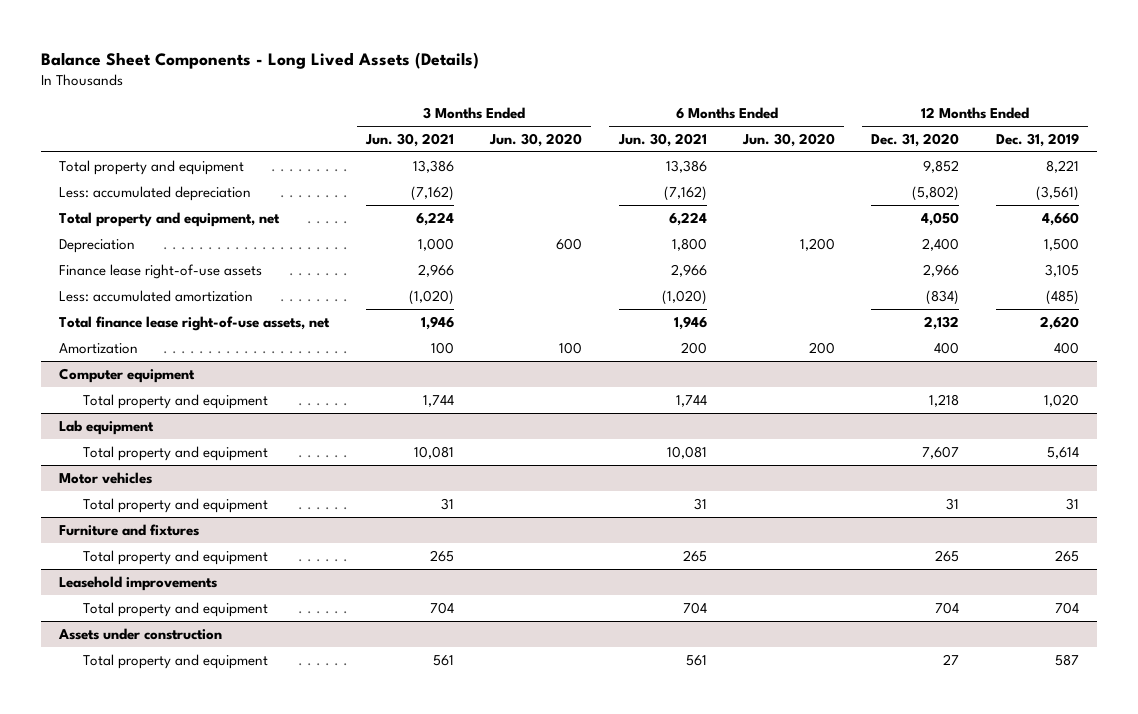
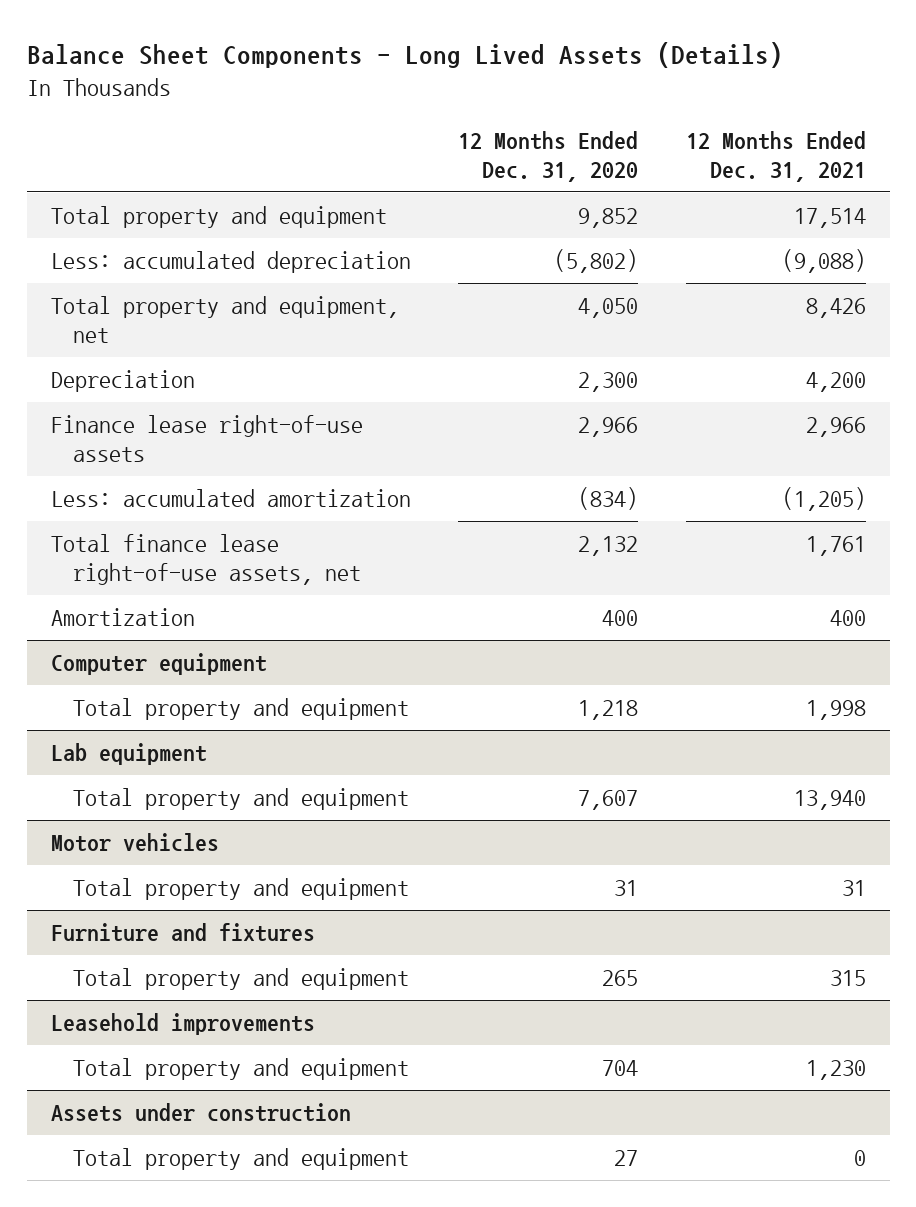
- | 3 Months Ended Jun. 30, 2021 | 3 Months Ended Jun. 30, 2020 | 6 Months Ended Jun. 30, 2021 | 6 Months Ended Jun. 30, 2020 | 12 Months Ended Dec. 31, 2020 | 12 Months Ended Dec. 31, 2019
+ | 12 Months Ended Dec. 31, 2020 | 12 Months Ended Dec. 31, 2021
- Depreciation | 1,000 | 600 | 1,800 | 1,200 | 2,400 | 1,500
+ Depreciation | 2,300 | 4,200

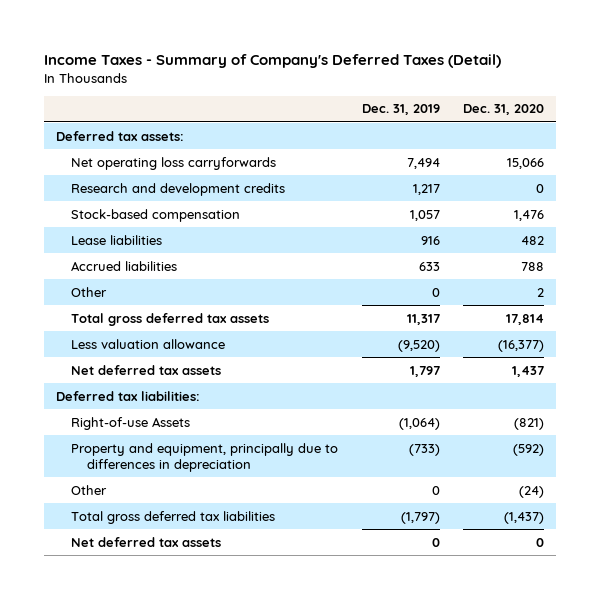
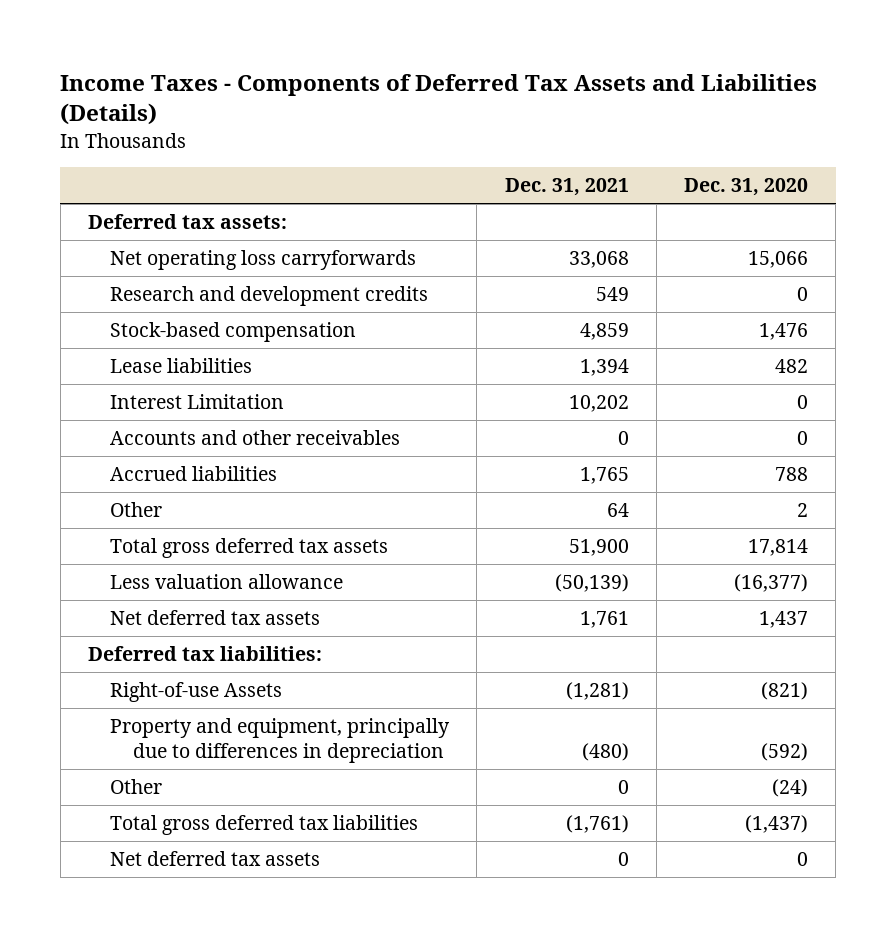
- Income Taxes - Summary of Company's Deferred Taxes (Detail)
+ Income Taxes - Components of Deferred Tax Assets and Liabilities (Details)
- | Dec. 31, 2019 | Dec. 31, 2020
+ | Dec. 31, 2021 | Dec. 31, 2020
+ Interest Limitation | 10,202 | 0
+ Accounts and other receivables | 0 | 0

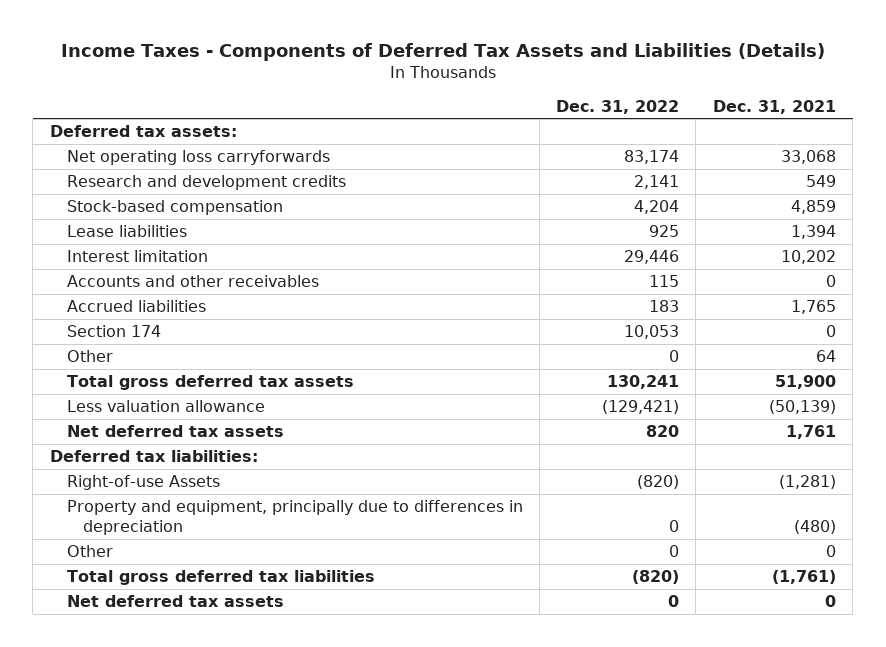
- | Dec. 31, 2021 | Dec. 31, 2020
+ | Dec. 31, 2022 | Dec. 31, 2021
- Interest Limitation | 10,202 | 0
+ Interest limitation | 29,446 | 10,202
+ Section 174 | 10,053 | 0

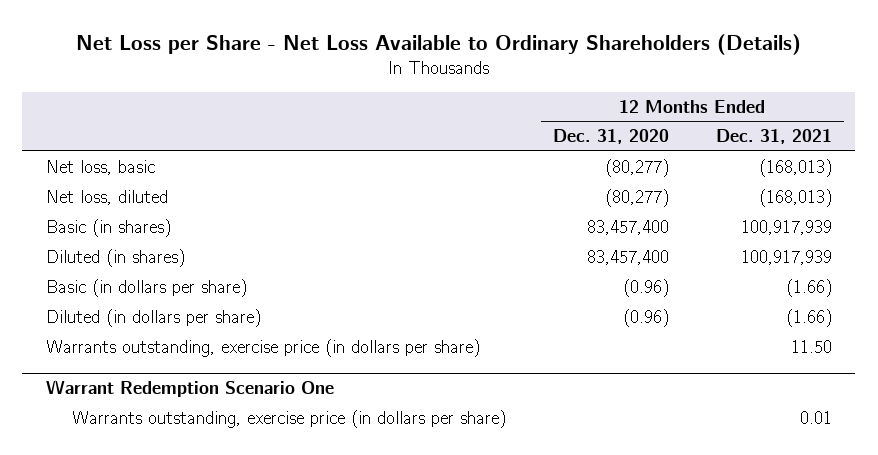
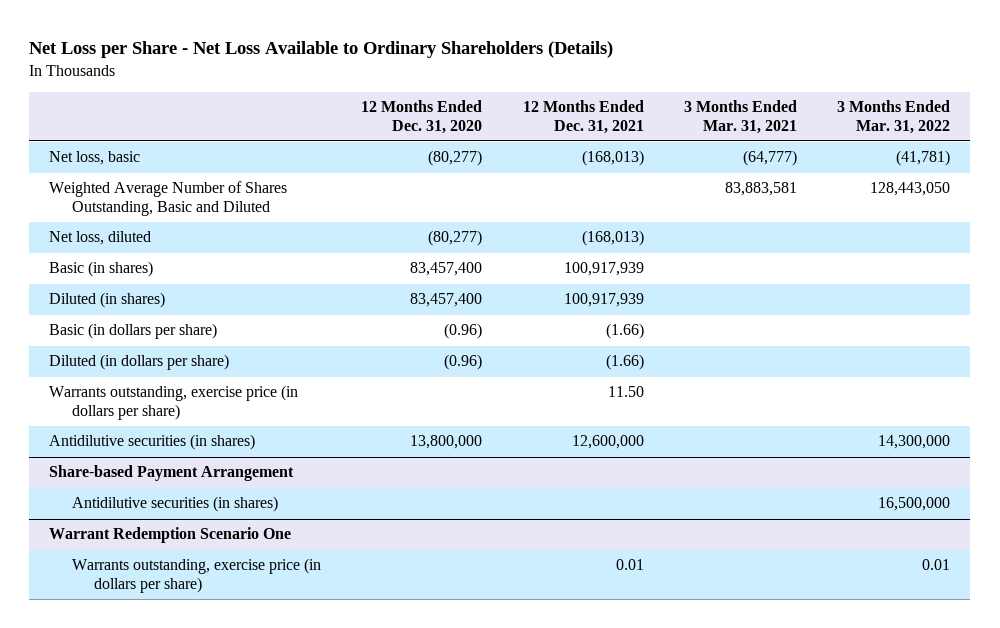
- | 12 Months Ended Dec. 31, 2020 | 12 Months Ended Dec. 31, 2021
+ | 12 Months Ended Dec. 31, 2020 | 12 Months Ended Dec. 31, 2021 | 3 Months Ended Mar. 31, 2021 | 3 Months Ended Mar. 31, 2022
+ Weighted Average Number of Shares Outstanding, Basic and Diluted | | | 83,883,581 | 128,443,050
+ Antidilutive securities (in shares) | 13,800,000 | 12,600,000 | | 14,300,000
+ Share-based Payment Arrangement
+ Antidilutive securities (in shares) | | | | 16,500,000

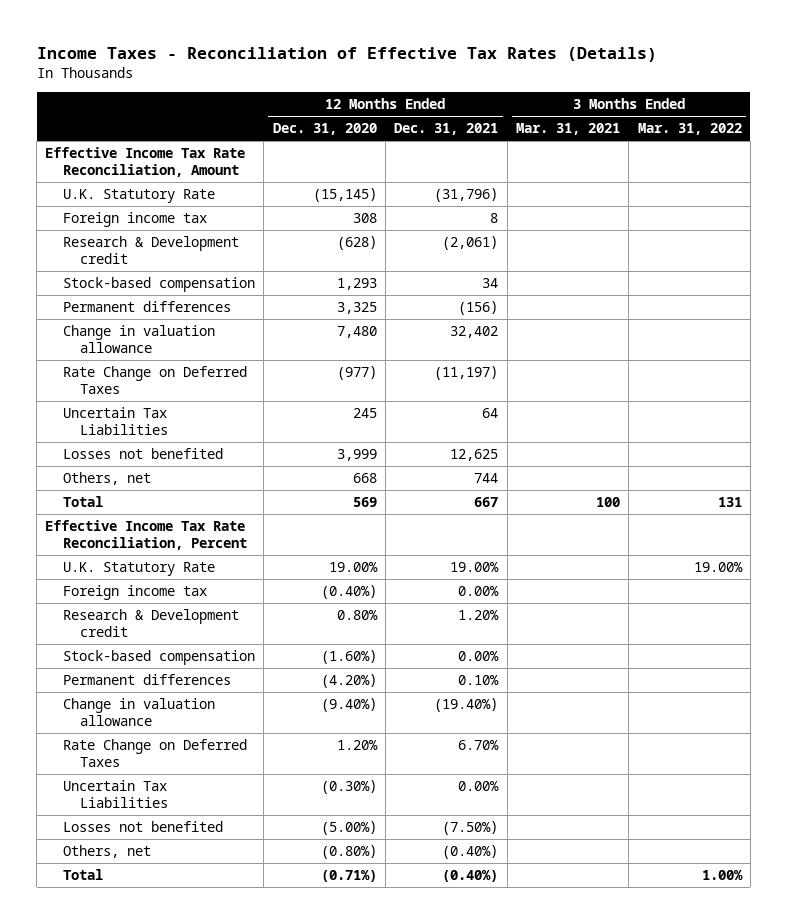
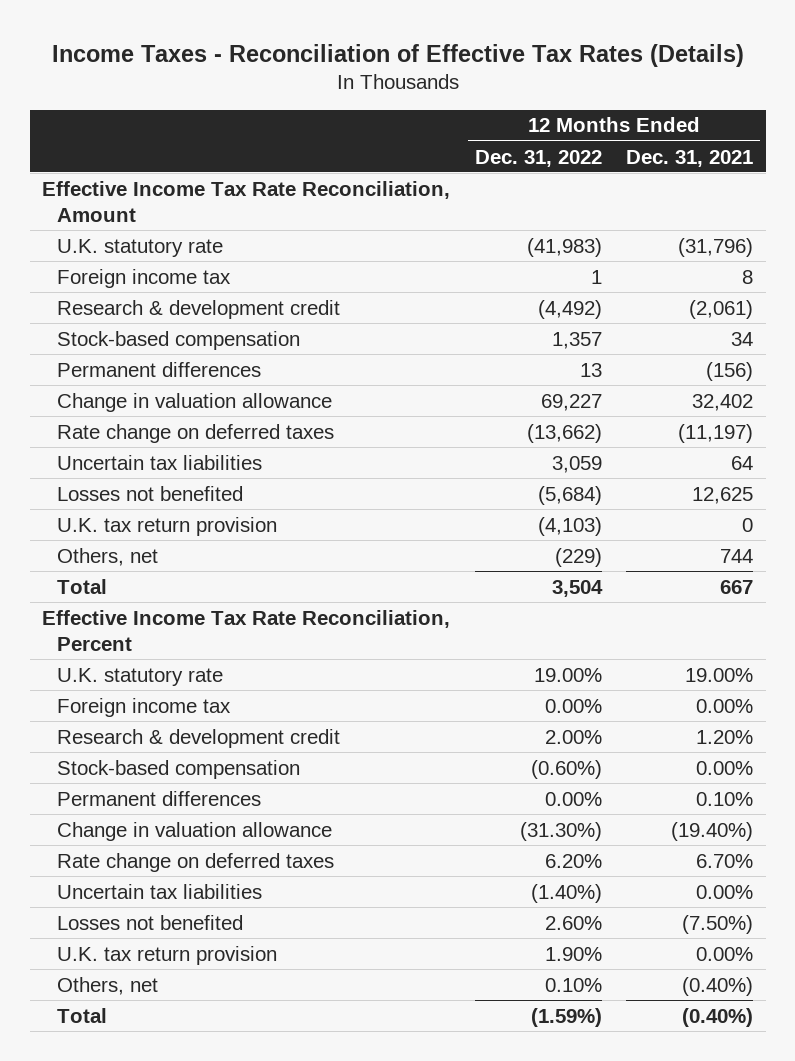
- | 12 Months Ended Dec. 31, 2020 | 12 Months Ended Dec. 31, 2021 | 3 Months Ended Mar. 31, 2021 | 3 Months Ended Mar. 31, 2022
+ | 12 Months Ended Dec. 31, 2022 | 12 Months Ended Dec. 31, 2021
- U.K. Statutory Rate | (15,145) | (31,796) | |
+ U.K. statutory rate | (41,983) | (31,796)
- Research & Development credit | (628) | (2,061) | |
+ Research & development credit | (4,492) | (2,061)
- Rate Change on Deferred Taxes | (977) | (11,197) | |
- Uncertain Tax Liabilities | 245 | 64 | |
+ Rate change on deferred taxes | (13,662) | (11,197)
+ Uncertain tax liabilities | 3,059 | 64
+ U.K. tax return provision | (4,103) | 0
- U.K. Statutory Rate | 19.00% | 19.00% | | 19.00%
+ U.K. statutory rate | 19.00% | 19.00%
- Research & Development credit | 0.80% | 1.20% | |
+ Research & development credit | 2.00% | 1.20%
- Rate Change on Deferred Taxes | 1.20% | 6.70% | |
- Uncertain Tax Liabilities | (0.30%) | 0.00% | |
+ Rate change on deferred taxes | 6.20% | 6.70%
+ Uncertain tax liabilities | (1.40%) | 0.00%
+ U.K. tax return provision | 1.90% | 0.00%

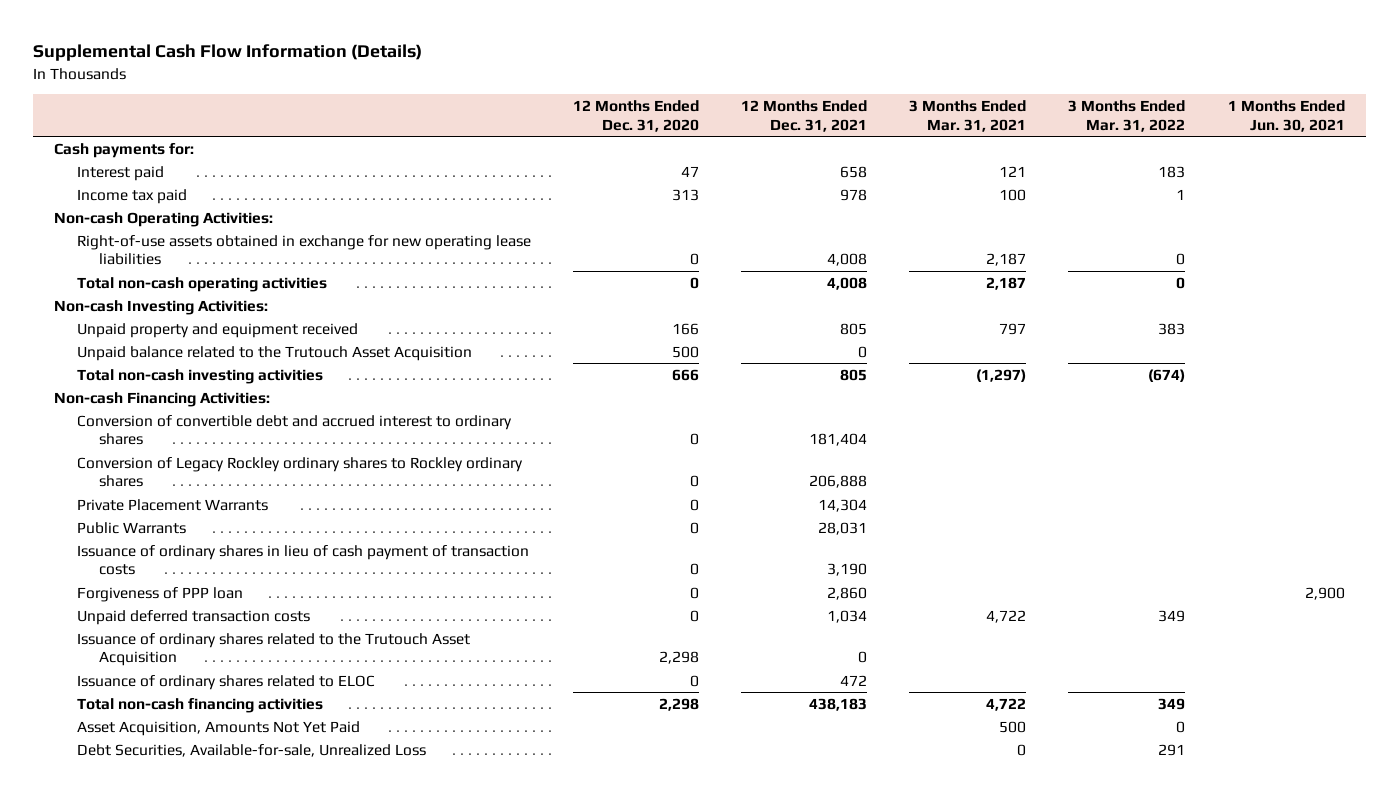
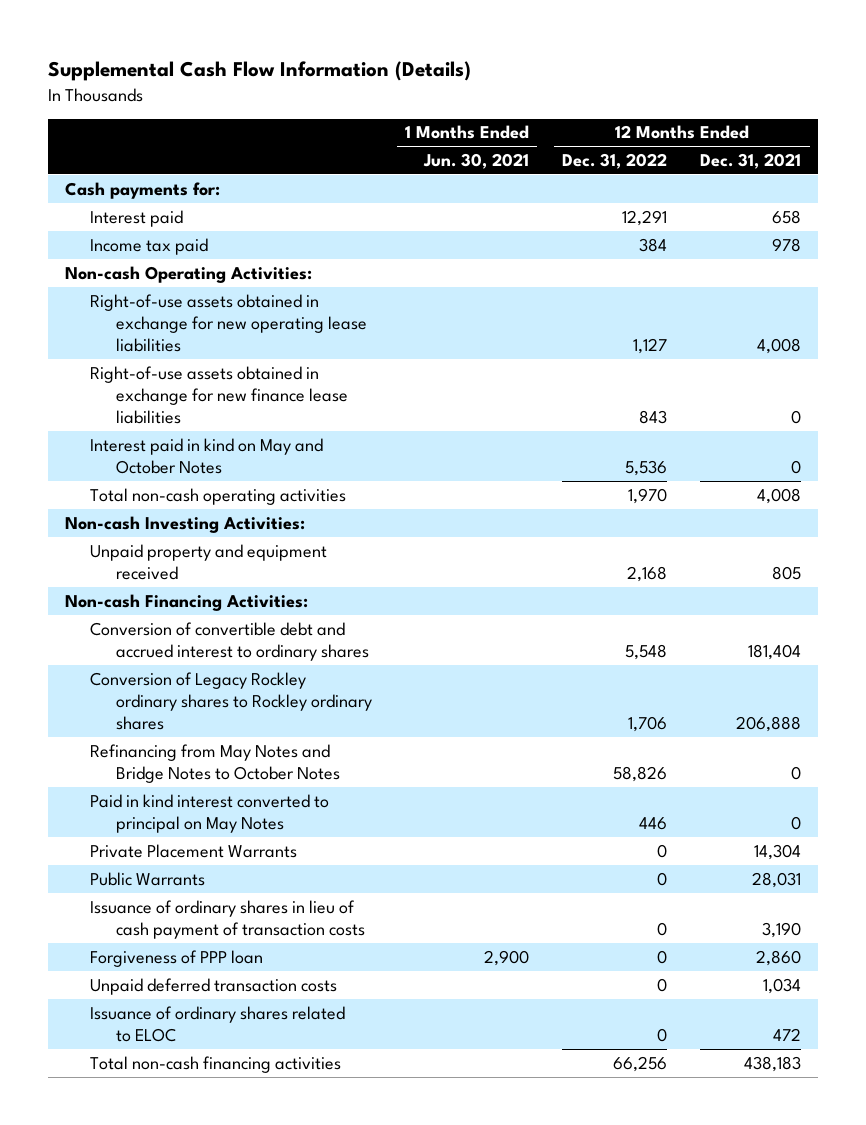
- | 12 Months Ended Dec. 31, 2020 | 12 Months Ended Dec. 31, 2021 | 3 Months Ended Mar. 31, 2021 | 3 Months Ended Mar. 31, 2022 | 1 Months Ended Jun. 30, 2021
+ | 1 Months Ended Jun. 30, 2021 | 12 Months Ended Dec. 31, 2022 | 12 Months Ended Dec. 31, 2021
+ Right-of-use assets obtained in exchange for new finance lease liabilities | | 843 | 0
+ Interest paid in kind on May and October Notes | | 5,536 | 0
- Unpaid balance related to the Trutouch Asset Acquisition | 500 | 0 | | |
- Total non-cash investing activities | 666 | 805 | (1,297) | (674) |
+ Refinancing from May Notes and Bridge Notes to October Notes | | 58,826 | 0
+ Paid in kind interest converted to principal on May Notes | | 446 | 0
- Issuance of ordinary shares related to the Trutouch Asset Acquisition | 2,298 | 0 | | |
- Asset Acquisition, Amounts Not Yet Paid | | | 500 | 0 |
- Debt Securities, Available-for-sale, Unrealized Loss | | | 0 | 291 |

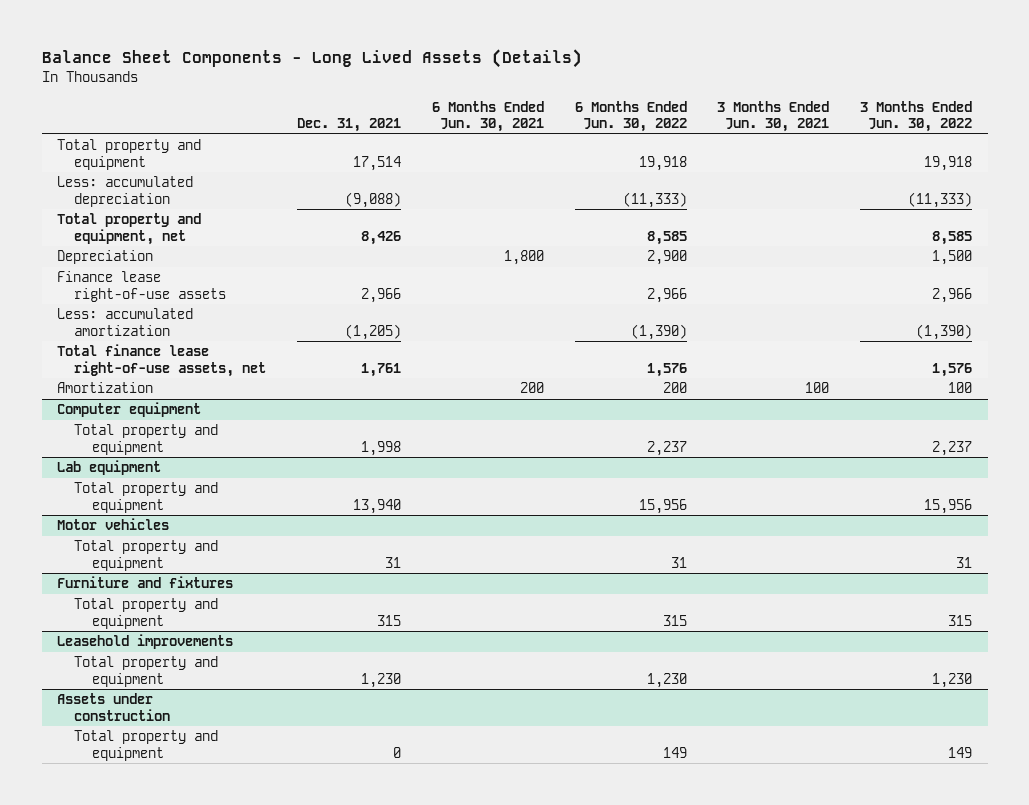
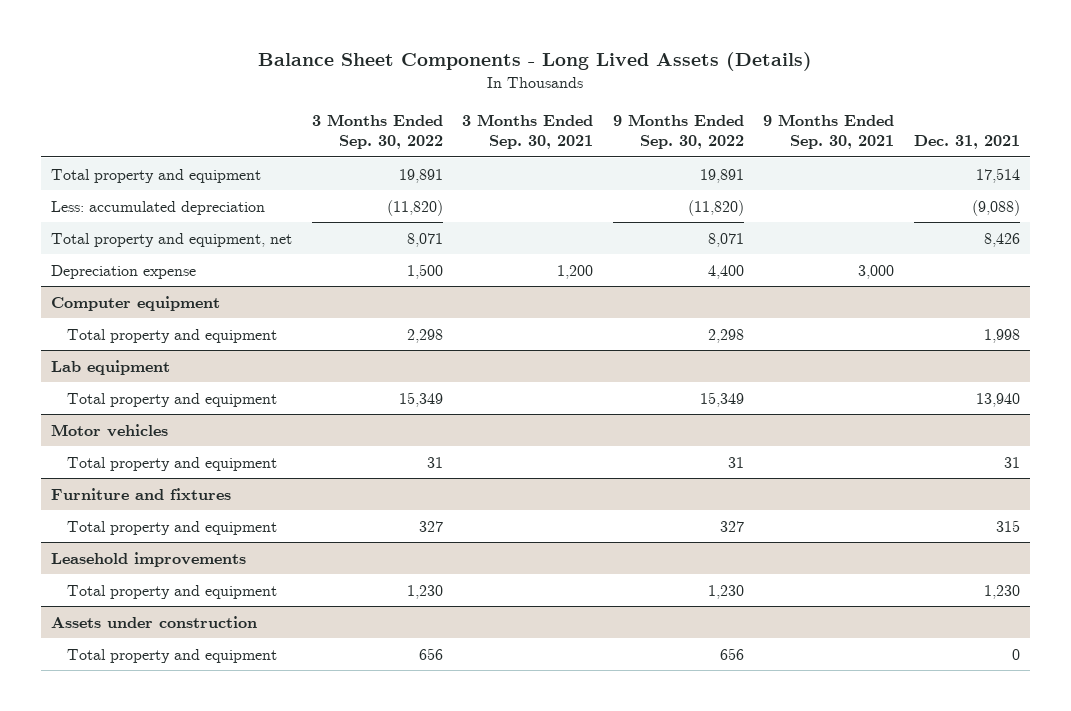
- | Dec. 31, 2021 | 6 Months Ended Jun. 30, 2021 | 6 Months Ended Jun. 30, 2022 | 3 Months Ended Jun. 30, 2021 | 3 Months Ended Jun. 30, 2022
+ | 3 Months Ended Sep. 30, 2022 | 3 Months Ended Sep. 30, 2021 | 9 Months Ended Sep. 30, 2022 | 9 Months Ended Sep. 30, 2021 | Dec. 31, 2021
- Depreciation | | 1,800 | 2,900 | | 1,500
- Finance lease right-of-use assets | 2,966 | | 2,966 | | 2,966
- Less: accumulated amortization | (1,205) | | (1,390) | | (1,390)
- Total finance lease right-of-use assets, net | 1,761 | | 1,576 | | 1,576
- Amortization | | 200 | 200 | 100 | 100
+ Depreciation expense | 1,500 | 1,200 | 4,400 | 3,000 |

